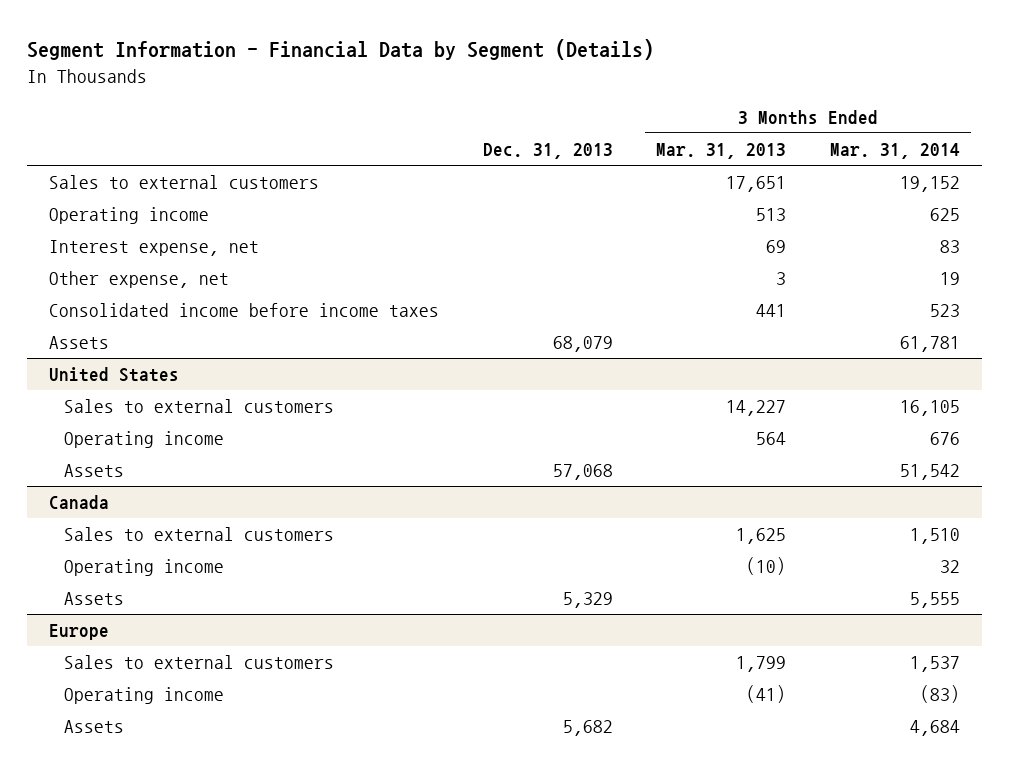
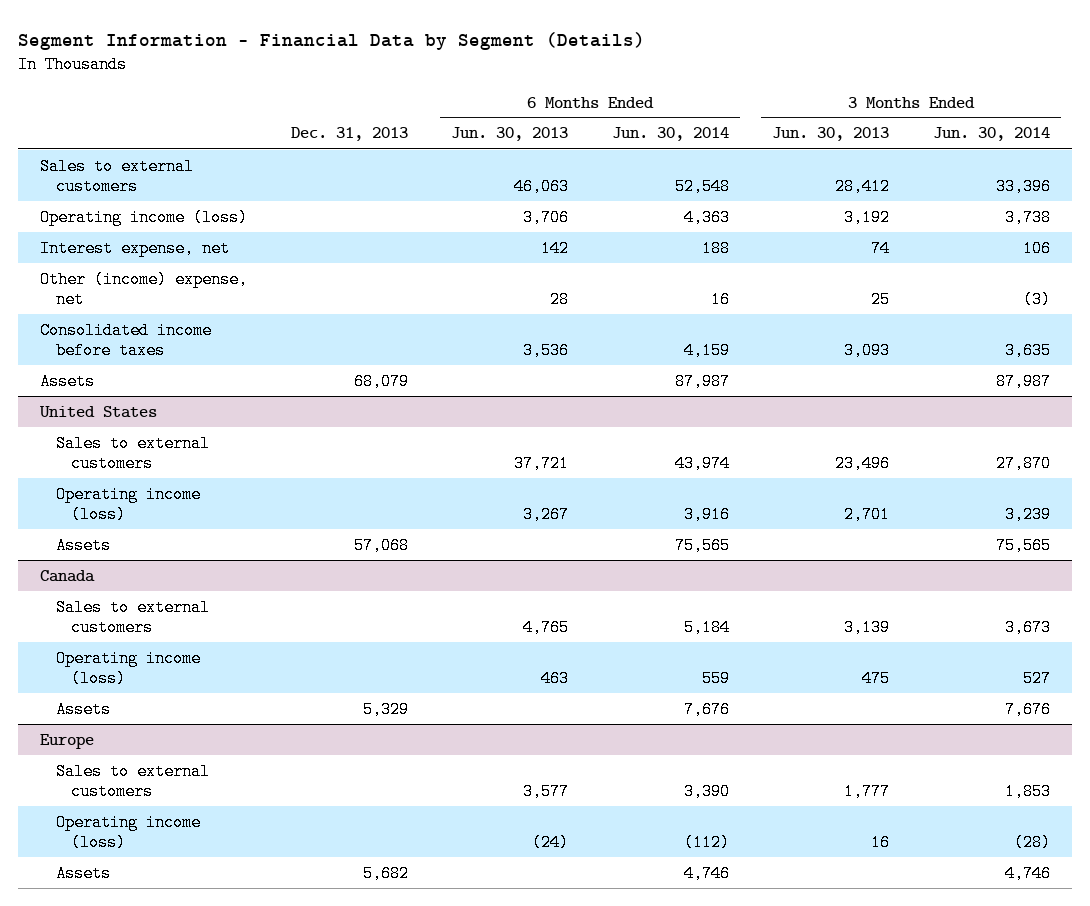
- | Dec. 31, 2013 | 3 Months Ended Mar. 31, 2013 | 3 Months Ended Mar. 31, 2014
+ | Dec. 31, 2013 | 6 Months Ended Jun. 30, 2013 | 6 Months Ended Jun. 30, 2014 | 3 Months Ended Jun. 30, 2013 | 3 Months Ended Jun. 30, 2014
- Operating income | | 513 | 625
+ Operating income (loss) | | 3,706 | 4,363 | 3,192 | 3,738
- Other expense, net | | 3 | 19
- Consolidated income before income taxes | | 441 | 523
+ Other (income) expense, net | | 28 | 16 | 25 | (3)
+ Consolidated income before taxes | | 3,536 | 4,159 | 3,093 | 3,635
@ United States
- Operating income | | 564 | 676
+ Operating income (loss) | | 3,267 | 3,916 | 2,701 | 3,239
@ Canada
- Operating income | | (10) | 32
+ Operating income (loss) | | 463 | 559 | 475 | 527
@ Europe
- Operating income | | (41) | (83)
+ Operating income (loss) | | (24) | (112) | 16 | (28)

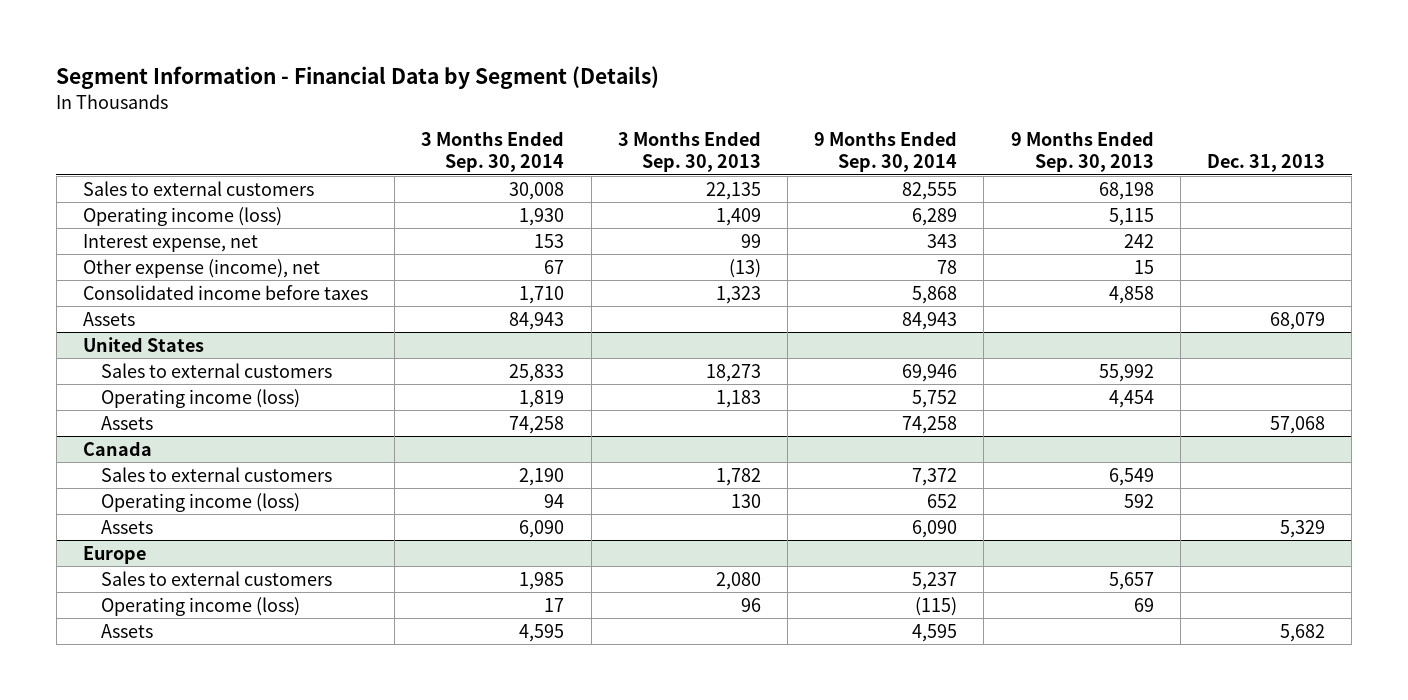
- | Dec. 31, 2013 | 6 Months Ended Jun. 30, 2013 | 6 Months Ended Jun. 30, 2014 | 3 Months Ended Jun. 30, 2013 | 3 Months Ended Jun. 30, 2014
+ | 3 Months Ended Sep. 30, 2014 | 3 Months Ended Sep. 30, 2013 | 9 Months Ended Sep. 30, 2014 | 9 Months Ended Sep. 30, 2013 | Dec. 31, 2013
- Other (income) expense, net | | 28 | 16 | 25 | (3)
+ Other expense (income), net | 67 | (13) | 78 | 15 |

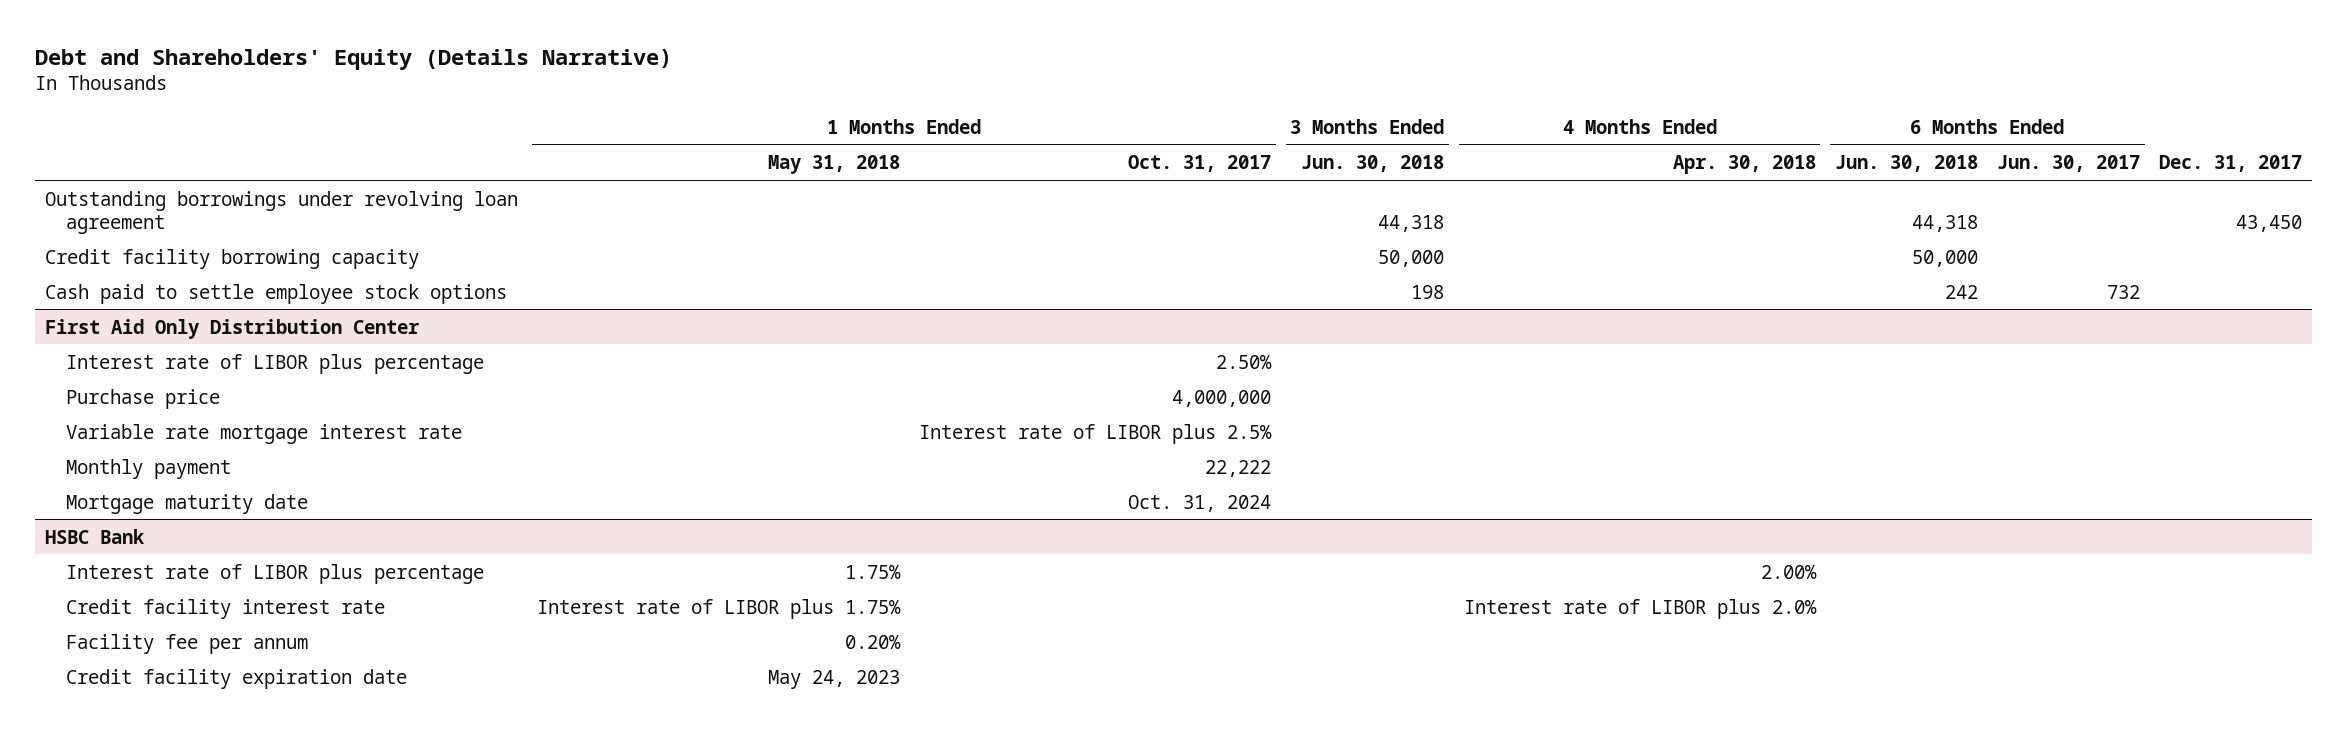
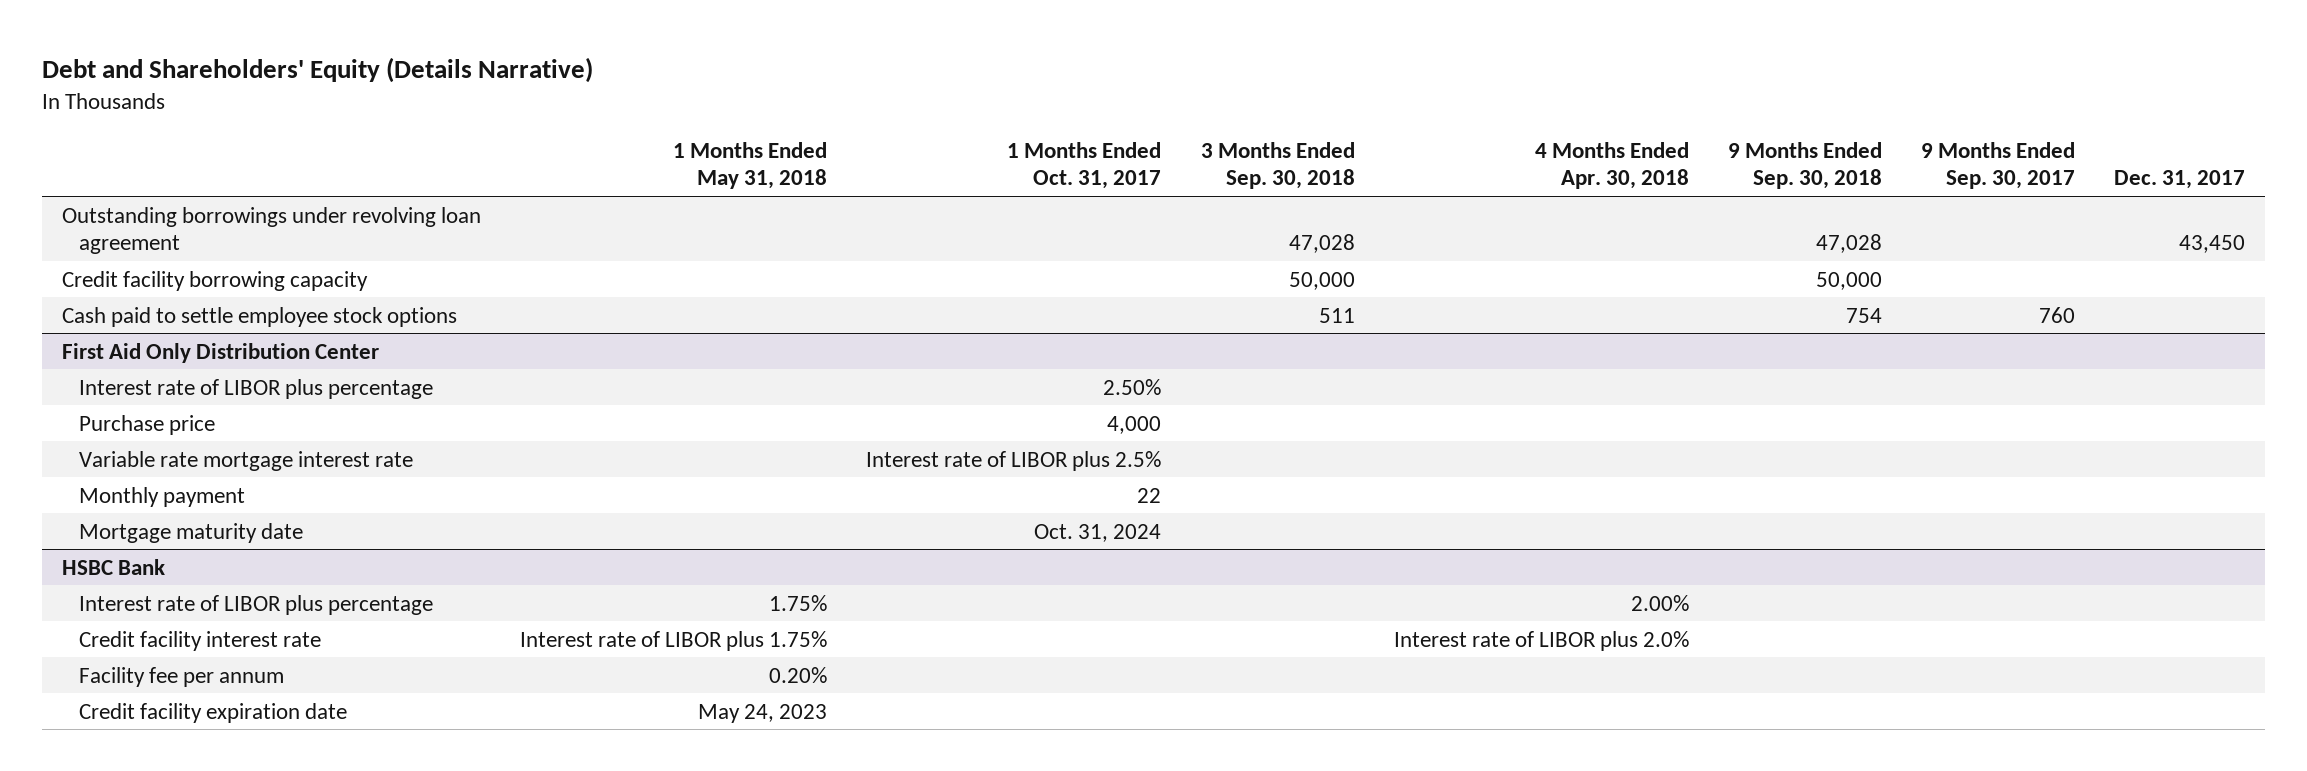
- | 1 Months Ended May 31, 2018 | 1 Months Ended Oct. 31, 2017 | 3 Months Ended Jun. 30, 2018 | 4 Months Ended Apr. 30, 2018 | 6 Months Ended Jun. 30, 2018 | 6 Months Ended Jun. 30, 2017 | Dec. 31, 2017
+ | 1 Months Ended May 31, 2018 | 1 Months Ended Oct. 31, 2017 | 3 Months Ended Sep. 30, 2018 | 4 Months Ended Apr. 30, 2018 | 9 Months Ended Sep. 30, 2018 | 9 Months Ended Sep. 30, 2017 | Dec. 31, 2017
@ First Aid Only Distribution Center
- Purchase price | | 4,000,000 | | | | |
+ Purchase price | | 4,000 | | | | |
- Monthly payment | | 22,222 | | | | |
+ Monthly payment | | 22 | | | | |

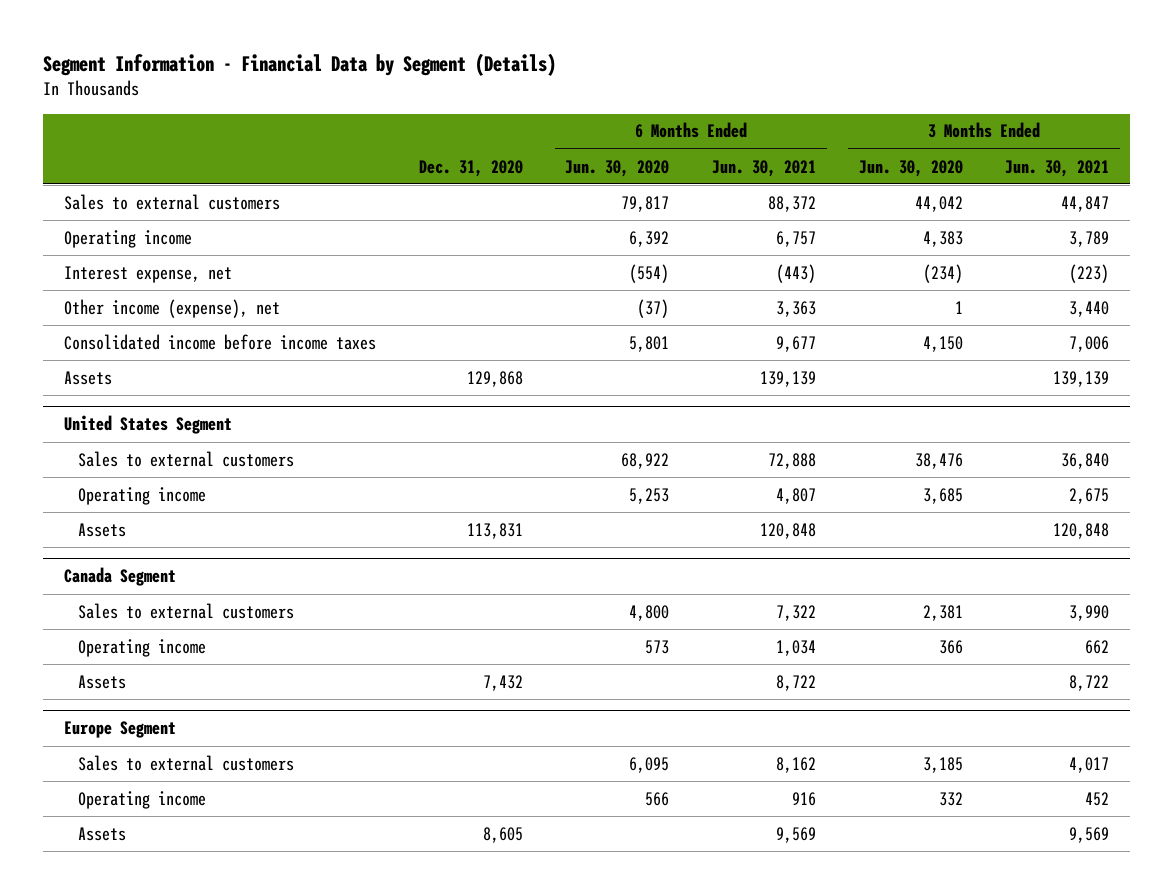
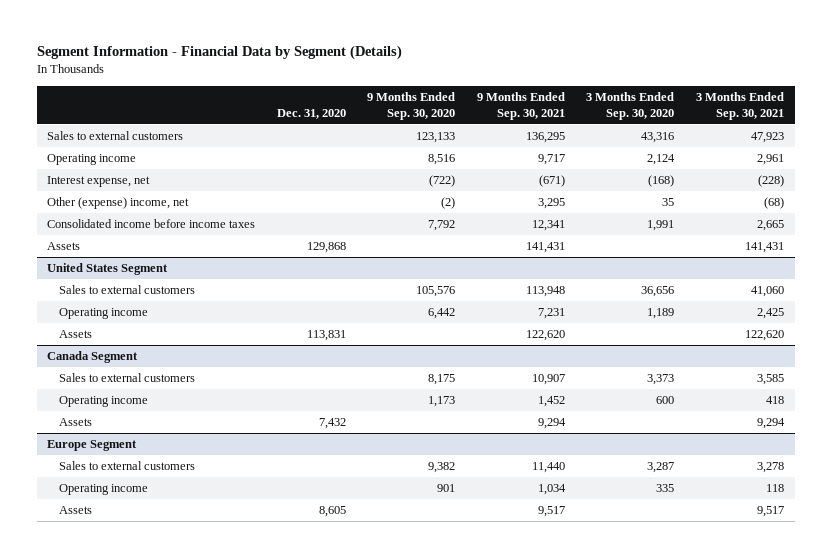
- | Dec. 31, 2020 | 6 Months Ended Jun. 30, 2020 | 6 Months Ended Jun. 30, 2021 | 3 Months Ended Jun. 30, 2020 | 3 Months Ended Jun. 30, 2021
+ | Dec. 31, 2020 | 9 Months Ended Sep. 30, 2020 | 9 Months Ended Sep. 30, 2021 | 3 Months Ended Sep. 30, 2020 | 3 Months Ended Sep. 30, 2021
- Other income (expense), net | | (37) | 3,363 | 1 | 3,440
+ Other (expense) income, net | | (2) | 3,295 | 35 | (68)

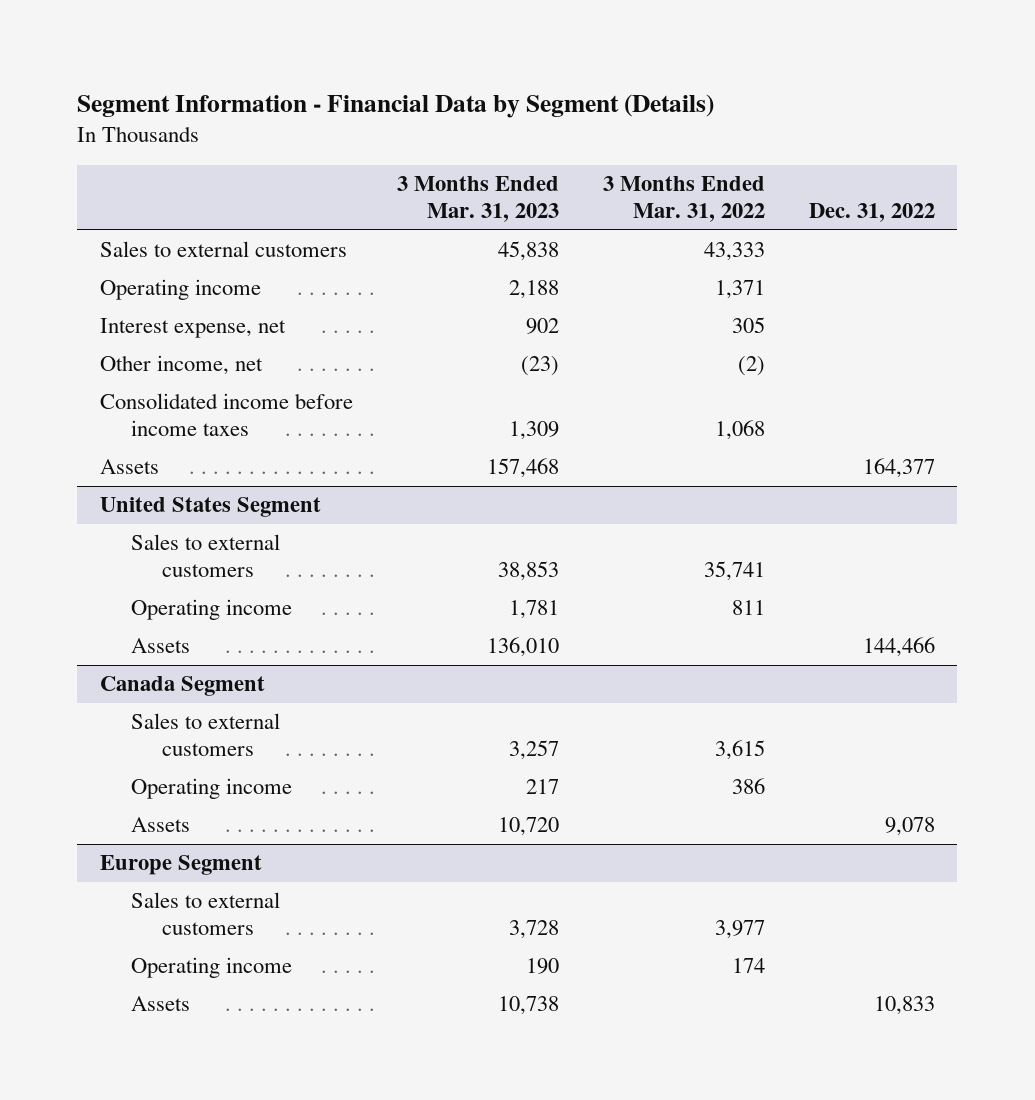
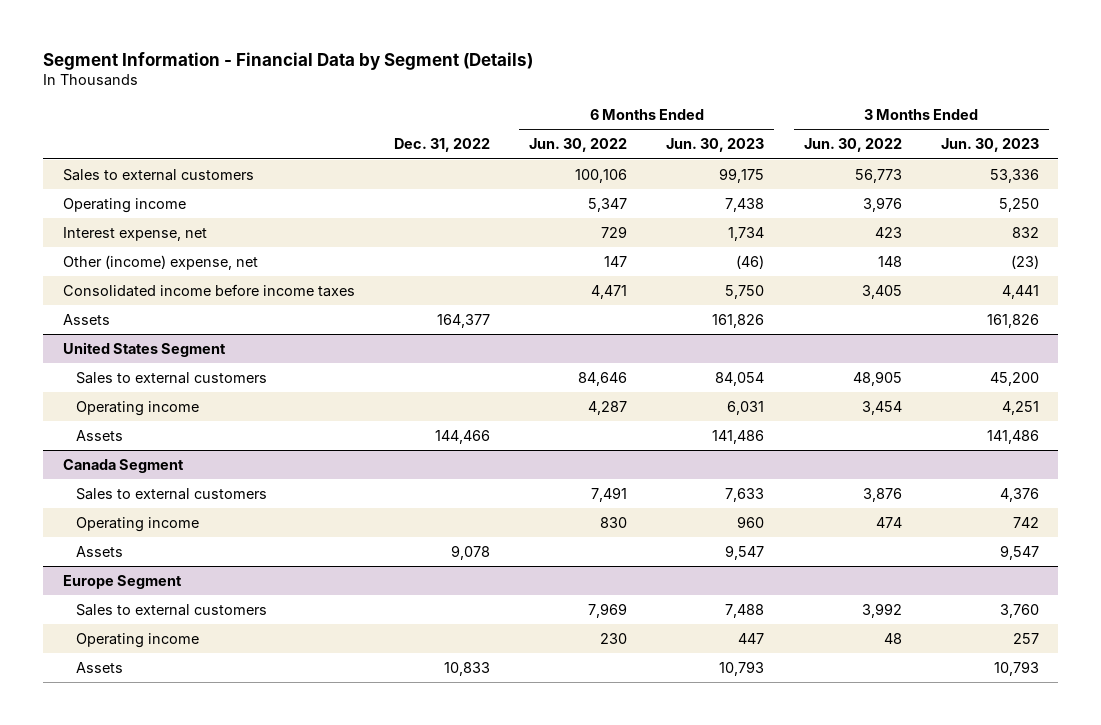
- | 3 Months Ended Mar. 31, 2023 | 3 Months Ended Mar. 31, 2022 | Dec. 31, 2022
+ | Dec. 31, 2022 | 6 Months Ended Jun. 30, 2022 | 6 Months Ended Jun. 30, 2023 | 3 Months Ended Jun. 30, 2022 | 3 Months Ended Jun. 30, 2023
- Other income, net | (23) | (2) |
+ Other (income) expense, net | | 147 | (46) | 148 | (23)

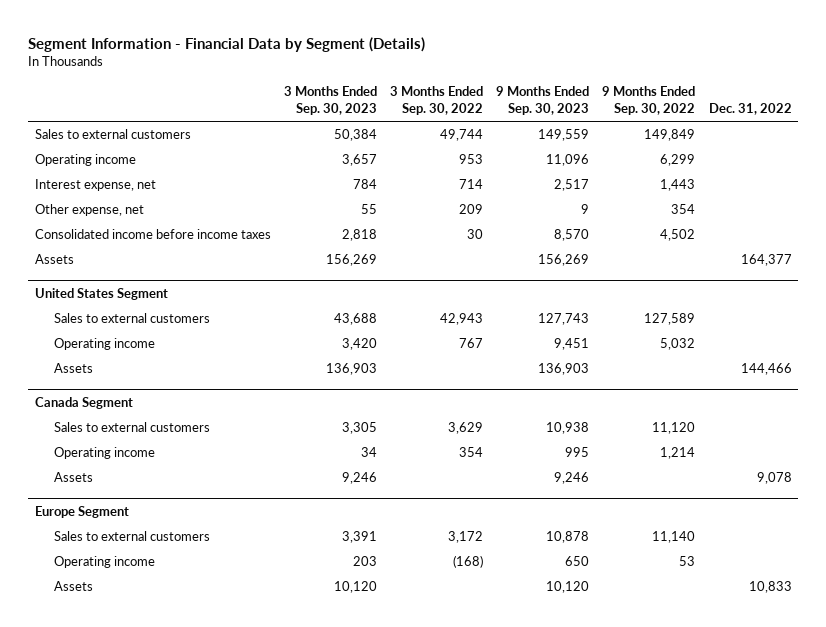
- | Dec. 31, 2022 | 6 Months Ended Jun. 30, 2022 | 6 Months Ended Jun. 30, 2023 | 3 Months Ended Jun. 30, 2022 | 3 Months Ended Jun. 30, 2023
+ | 3 Months Ended Sep. 30, 2023 | 3 Months Ended Sep. 30, 2022 | 9 Months Ended Sep. 30, 2023 | 9 Months Ended Sep. 30, 2022 | Dec. 31, 2022
- Other (income) expense, net | | 147 | (46) | 148 | (23)
+ Other expense, net | 55 | 209 | 9 | 354 |

